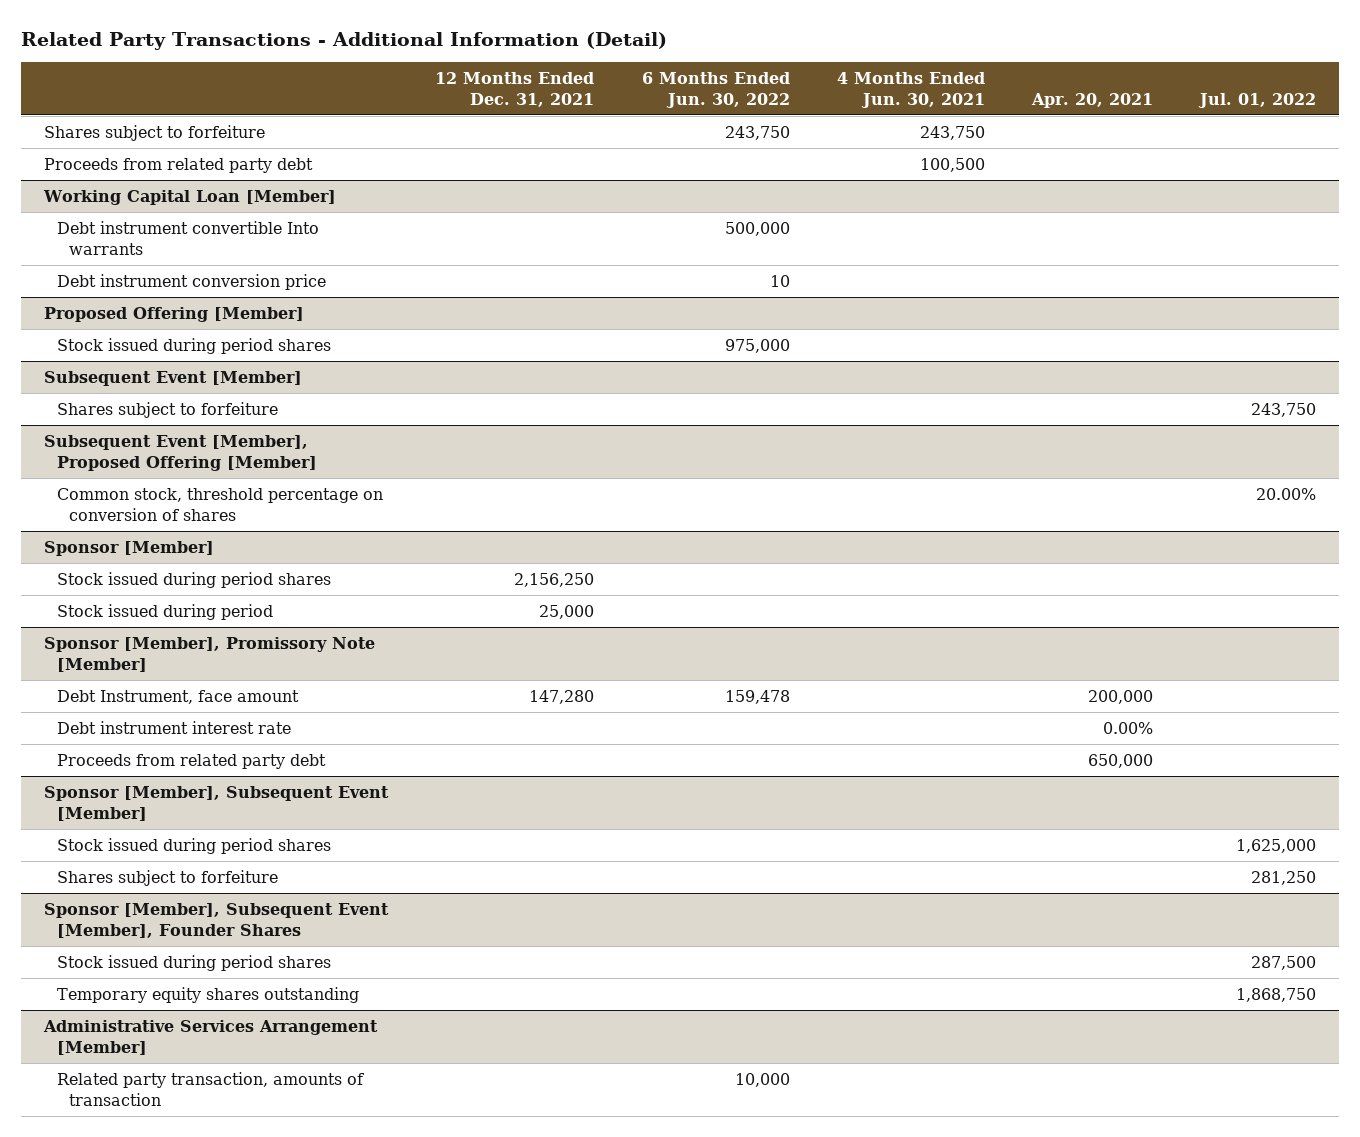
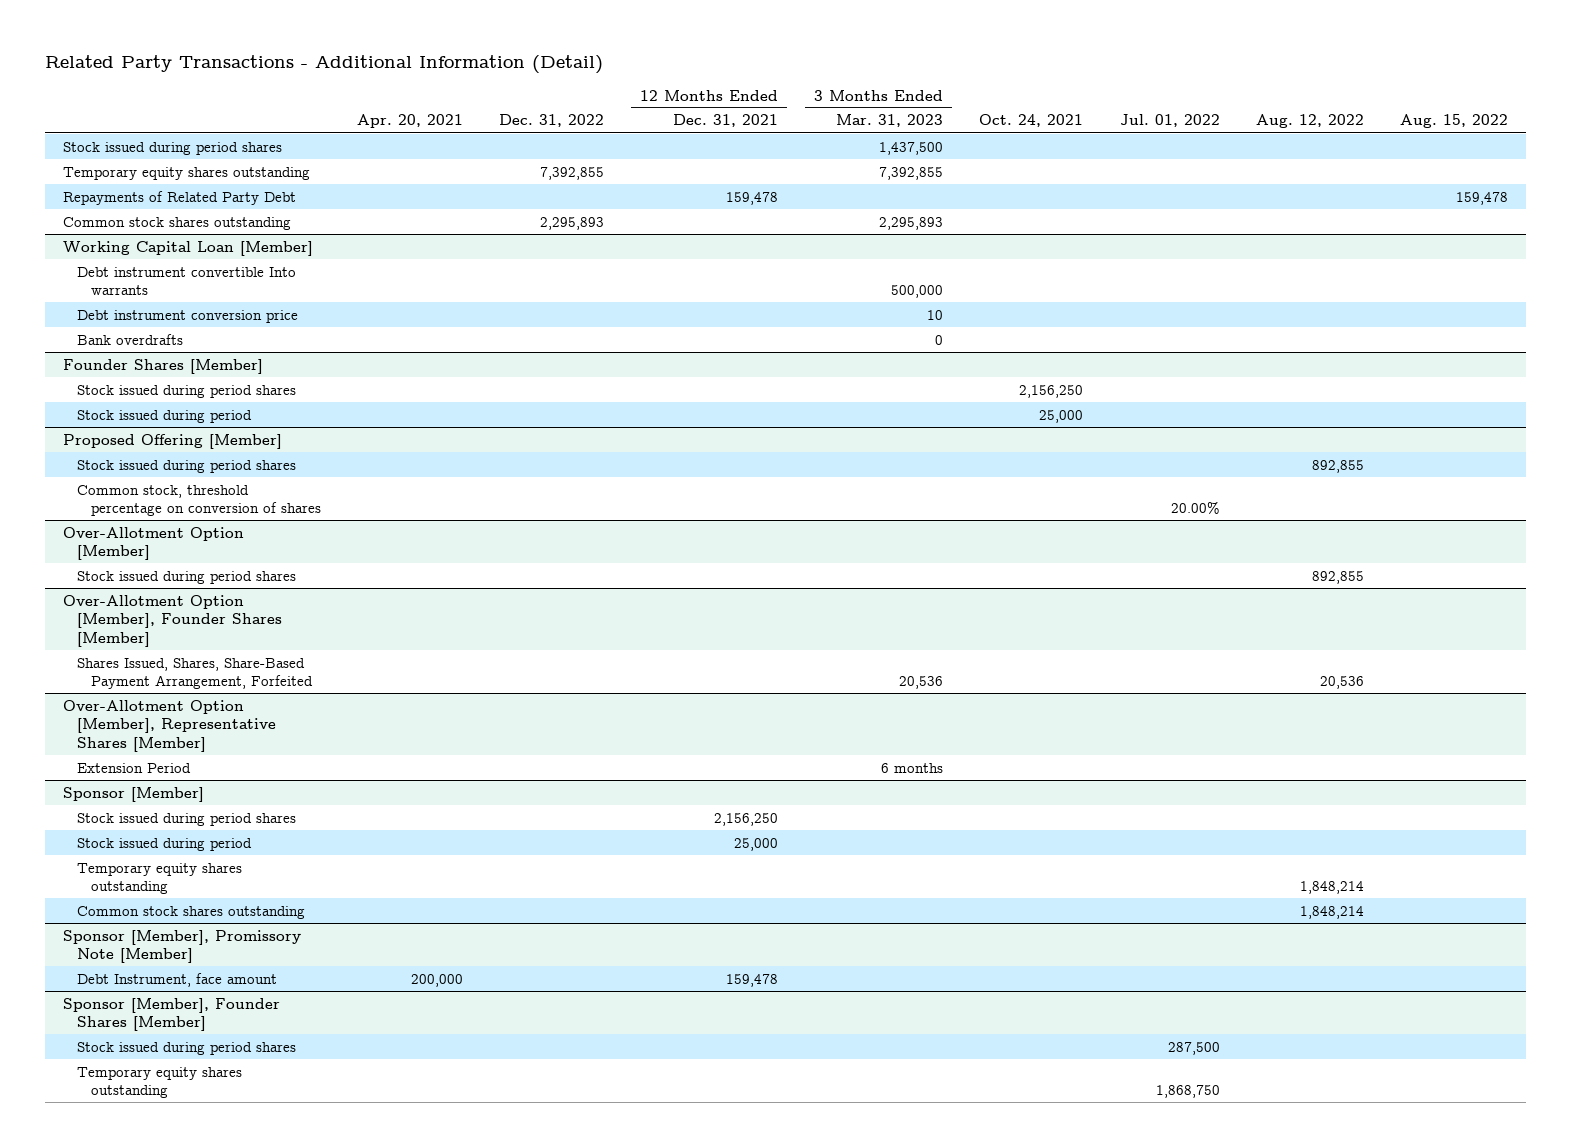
- | 12 Months Ended Dec. 31, 2021 | 6 Months Ended Jun. 30, 2022 | 4 Months Ended Jun. 30, 2021 | Apr. 20, 2021 | Jul. 01, 2022
+ | Apr. 20, 2021 | Dec. 31, 2022 | 12 Months Ended Dec. 31, 2021 | 3 Months Ended Mar. 31, 2023 | Oct. 24, 2021 | Jul. 01, 2022 | Aug. 12, 2022 | Aug. 15, 2022
- Shares subject to forfeiture | | 243,750 | 243,750 | |
- Proceeds from related party debt | | | 100,500 | |
+ Stock issued during period shares | | | | 1,437,500 | | | |
+ Temporary equity shares outstanding | | 7,392,855 | | 7,392,855 | | | |
+ Repayments of Related Party Debt | | | 159,478 | | | | | 159,478
+ Common stock shares outstanding | | 2,295,893 | | 2,295,893 | | | |
@ Working Capital Loan [Member]
+ Bank overdrafts | | | | 0 | | | |
+ Founder Shares [Member]
+ Stock issued during period shares | | | | | 2,156,250 | | |
+ Stock issued during period | | | | | 25,000 | | |
- Subsequent Event [Member]
- Shares subject to forfeiture | | | | | 243,750
- Subsequent Event [Member], Proposed Offering [Member]
- Common stock, threshold percentage on conversion of shares | | | | | 20.00%
@ Proposed Offering [Member]
+ Common stock, threshold percentage on conversion of shares | | | | | | 20.00% | |
+ Over-Allotment Option [Member]
+ Stock issued during period shares | | | | | | | 892,855 |
+ Over-Allotment Option [Member], Founder Shares [Member]
+ Shares Issued, Shares, Share-Based Payment Arrangement, Forfeited | | | | 20,536 | | | 20,536 |
+ Over-Allotment Option [Member], Representative Shares [Member]
+ Extension Period | | | | 6 months | | | |
@ Sponsor [Member]
+ Temporary equity shares outstanding | | | | | | | 1,848,214 |
+ Common stock shares outstanding | | | | | | | 1,848,214 |
@ Sponsor [Member], Promissory Note [Member]
- Debt Instrument, face amount | 147,280 | 159,478 | | 200,000 |
- Debt instrument interest rate | | | | 0.00% |
- Proceeds from related party debt | | | | 650,000 |
- Sponsor [Member], Subsequent Event [Member]
- Stock issued during period shares | | | | | 1,625,000
- Shares subject to forfeiture | | | | | 281,250
- Sponsor [Member], Subsequent Event [Member], Founder Shares
@ Sponsor [Member], Promissory Note [Member]
+ Debt Instrument, face amount | 200,000 | | 159,478 | | | | |
+ Sponsor [Member], Founder Shares [Member]
- Administrative Services Arrangement [Member]
- Related party transaction, amounts of transaction | | 10,000 | | |

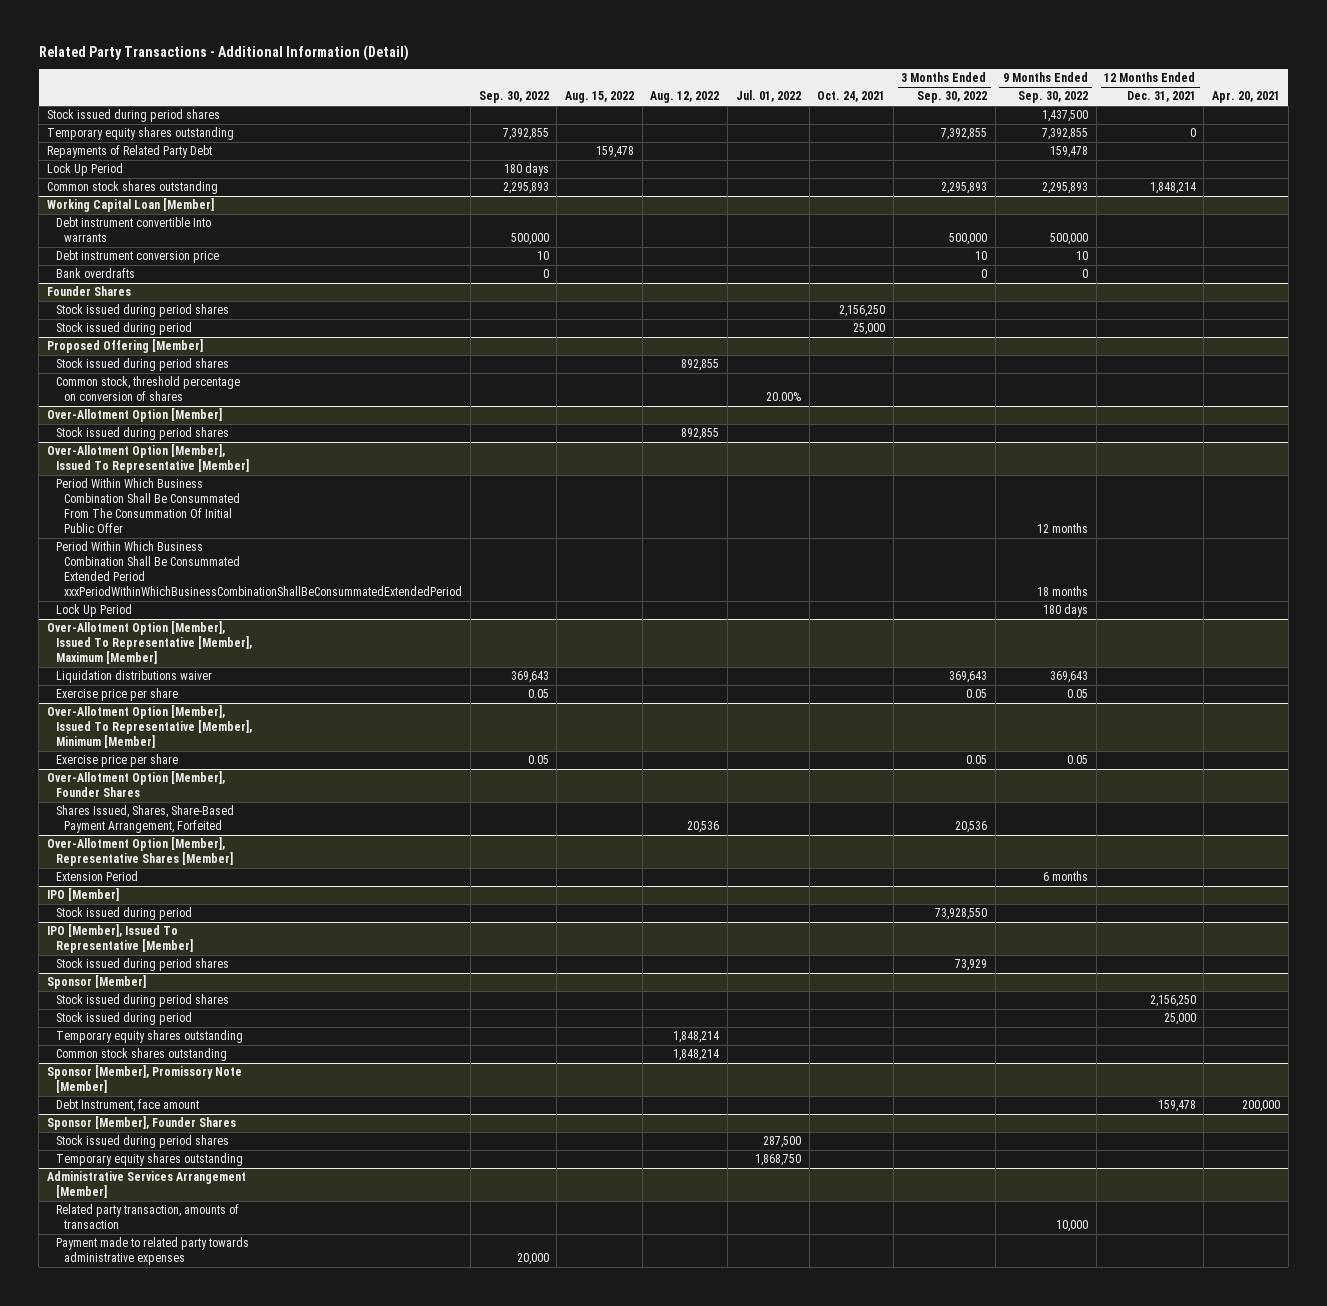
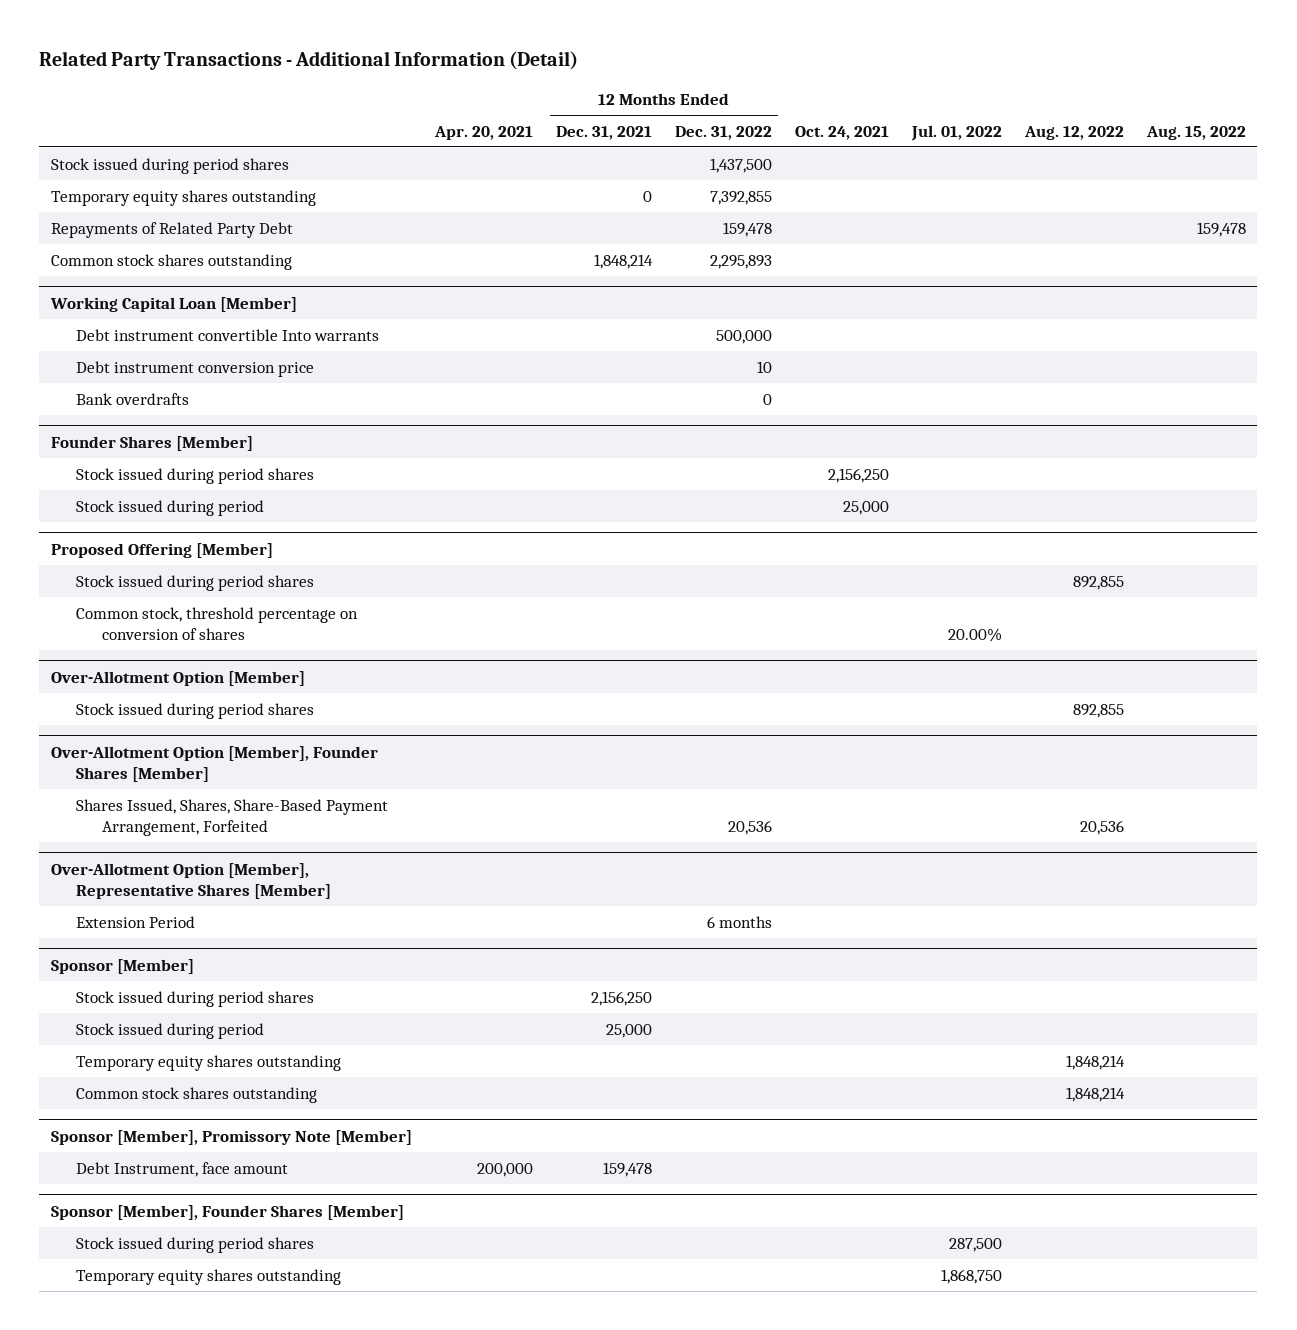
- | Sep. 30, 2022 | Aug. 15, 2022 | Aug. 12, 2022 | Jul. 01, 2022 | Oct. 24, 2021 | 3 Months Ended Sep. 30, 2022 | 9 Months Ended Sep. 30, 2022 | 12 Months Ended Dec. 31, 2021 | Apr. 20, 2021
+ | Apr. 20, 2021 | 12 Months Ended Dec. 31, 2021 | 12 Months Ended Dec. 31, 2022 | Oct. 24, 2021 | Jul. 01, 2022 | Aug. 12, 2022 | Aug. 15, 2022
- Lock Up Period | 180 days | | | | | | | |
- Founder Shares
+ Founder Shares [Member]
- Over-Allotment Option [Member], Issued To Representative [Member]
- Period Within Which Business Combination Shall Be Consummated From The Consummation Of Initial Public Offer | | | | | | | 12 months | |
- Period Within Which Business Combination Shall Be Consummated Extended Period xxxPeriodWithinWhichBusinessCombinationShallBeConsummatedExtendedPeriod | | | | | | | 18 months | |
- Lock Up Period | | | | | | | 180 days | |
- Over-Allotment Option [Member], Issued To Representative [Member], Maximum [Member]
- Liquidation distributions waiver | 369,643 | | | | | 369,643 | 369,643 | |
- Exercise price per share | 0.05 | | | | | 0.05 | 0.05 | |
- Over-Allotment Option [Member], Issued To Representative [Member], Minimum [Member]
- Exercise price per share | 0.05 | | | | | 0.05 | 0.05 | |
- Over-Allotment Option [Member], Founder Shares
+ Over-Allotment Option [Member], Founder Shares [Member]
- IPO [Member]
- Stock issued during period | | | | | | 73,928,550 | | |
- IPO [Member], Issued To Representative [Member]
- Stock issued during period shares | | | | | | 73,929 | | |
- Sponsor [Member], Founder Shares
+ Sponsor [Member], Founder Shares [Member]
- Administrative Services Arrangement [Member]
- Related party transaction, amounts of transaction | | | | | | | 10,000 | |
- Payment made to related party towards administrative expenses | 20,000 | | | | | | | |

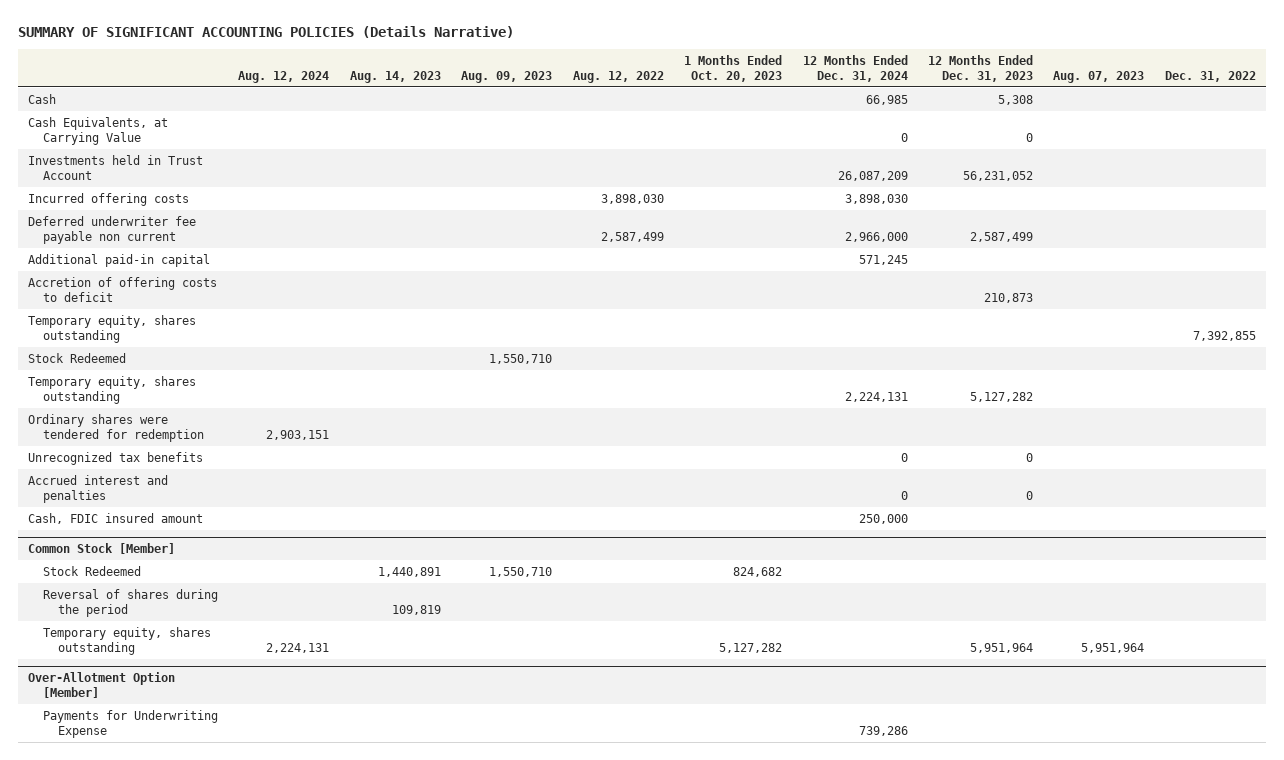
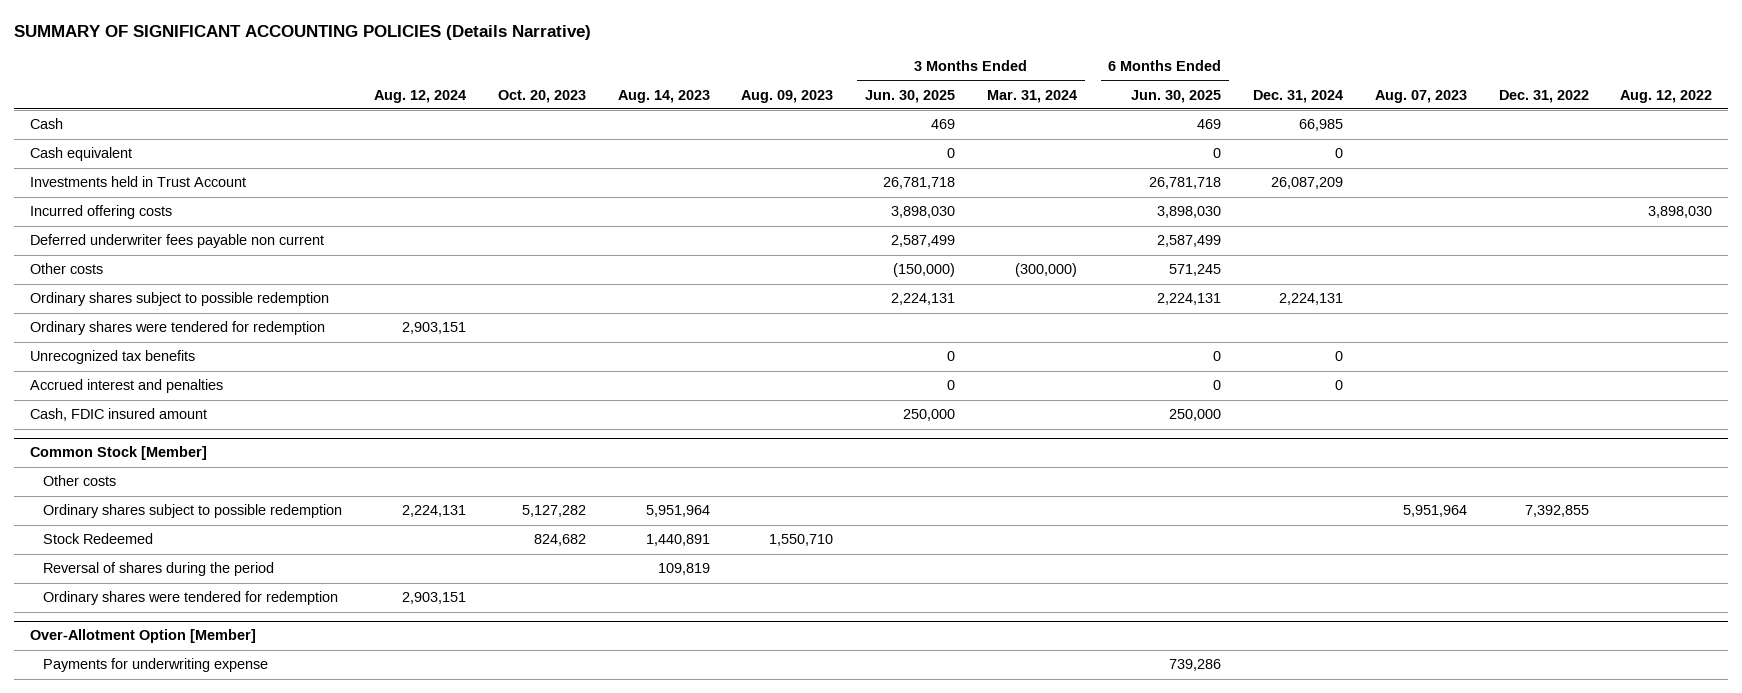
- | Aug. 12, 2024 | Aug. 14, 2023 | Aug. 09, 2023 | Aug. 12, 2022 | 1 Months Ended Oct. 20, 2023 | 12 Months Ended Dec. 31, 2024 | 12 Months Ended Dec. 31, 2023 | Aug. 07, 2023 | Dec. 31, 2022
+ | Aug. 12, 2024 | Oct. 20, 2023 | Aug. 14, 2023 | Aug. 09, 2023 | 3 Months Ended Jun. 30, 2025 | 3 Months Ended Mar. 31, 2024 | 6 Months Ended Jun. 30, 2025 | Dec. 31, 2024 | Aug. 07, 2023 | Dec. 31, 2022 | Aug. 12, 2022
- Cash Equivalents, at Carrying Value | | | | | | 0 | 0 | |
+ Cash equivalent | | | | | 0 | | 0 | 0 | | |
- Deferred underwriter fee payable non current | | | | 2,587,499 | | 2,966,000 | 2,587,499 | |
- Additional paid-in capital | | | | | | 571,245 | | |
- Accretion of offering costs to deficit | | | | | | | 210,873 | |
- Temporary equity, shares outstanding | | | | | | | | | 7,392,855
- Stock Redeemed | | | 1,550,710 | | | | | |
- Temporary equity, shares outstanding | | | | | | 2,224,131 | 5,127,282 | |
+ Deferred underwriter fees payable non current | | | | | 2,587,499 | | 2,587,499 | | | |
+ Other costs | | | | | (150,000) | (300,000) | 571,245 | | | |
+ Ordinary shares subject to possible redemption | | | | | 2,224,131 | | 2,224,131 | 2,224,131 | | |
@ Common Stock [Member]
+ Other costs
+ Ordinary shares subject to possible redemption | 2,224,131 | 5,127,282 | 5,951,964 | | | | | | 5,951,964 | 7,392,855 |
- Temporary equity, shares outstanding | 2,224,131 | | | | 5,127,282 | | 5,951,964 | 5,951,964 |
+ Ordinary shares were tendered for redemption | 2,903,151 | | | | | | | | | |
@ Over-Allotment Option [Member]
- Payments for Underwriting Expense | | | | | | 739,286 | | |
+ Payments for underwriting expense | | | | | | | 739,286 | | | |

